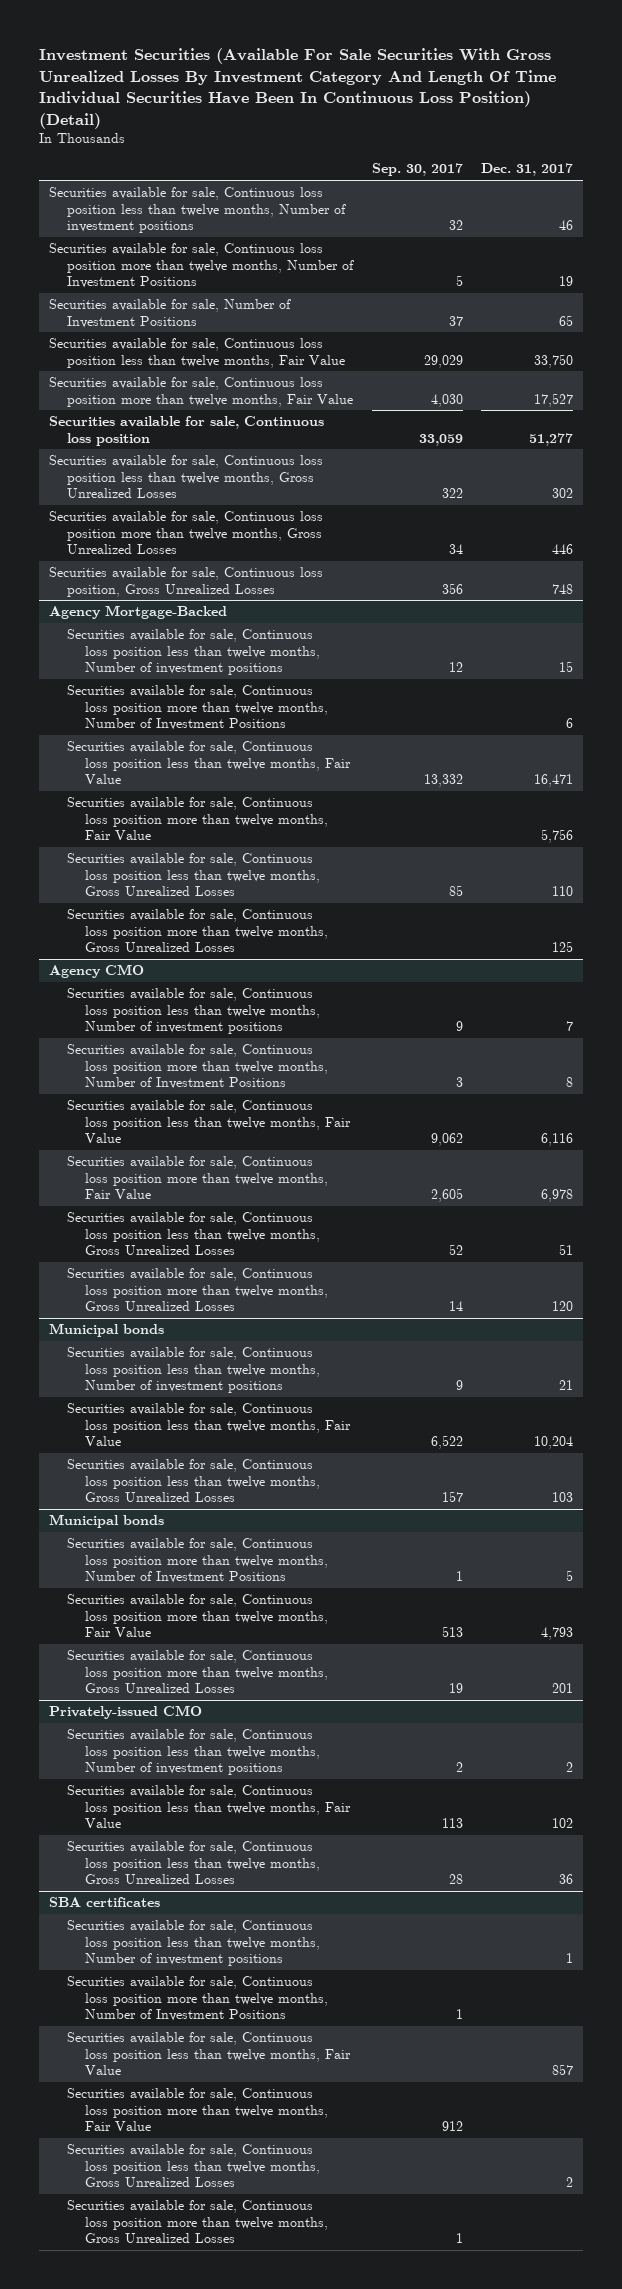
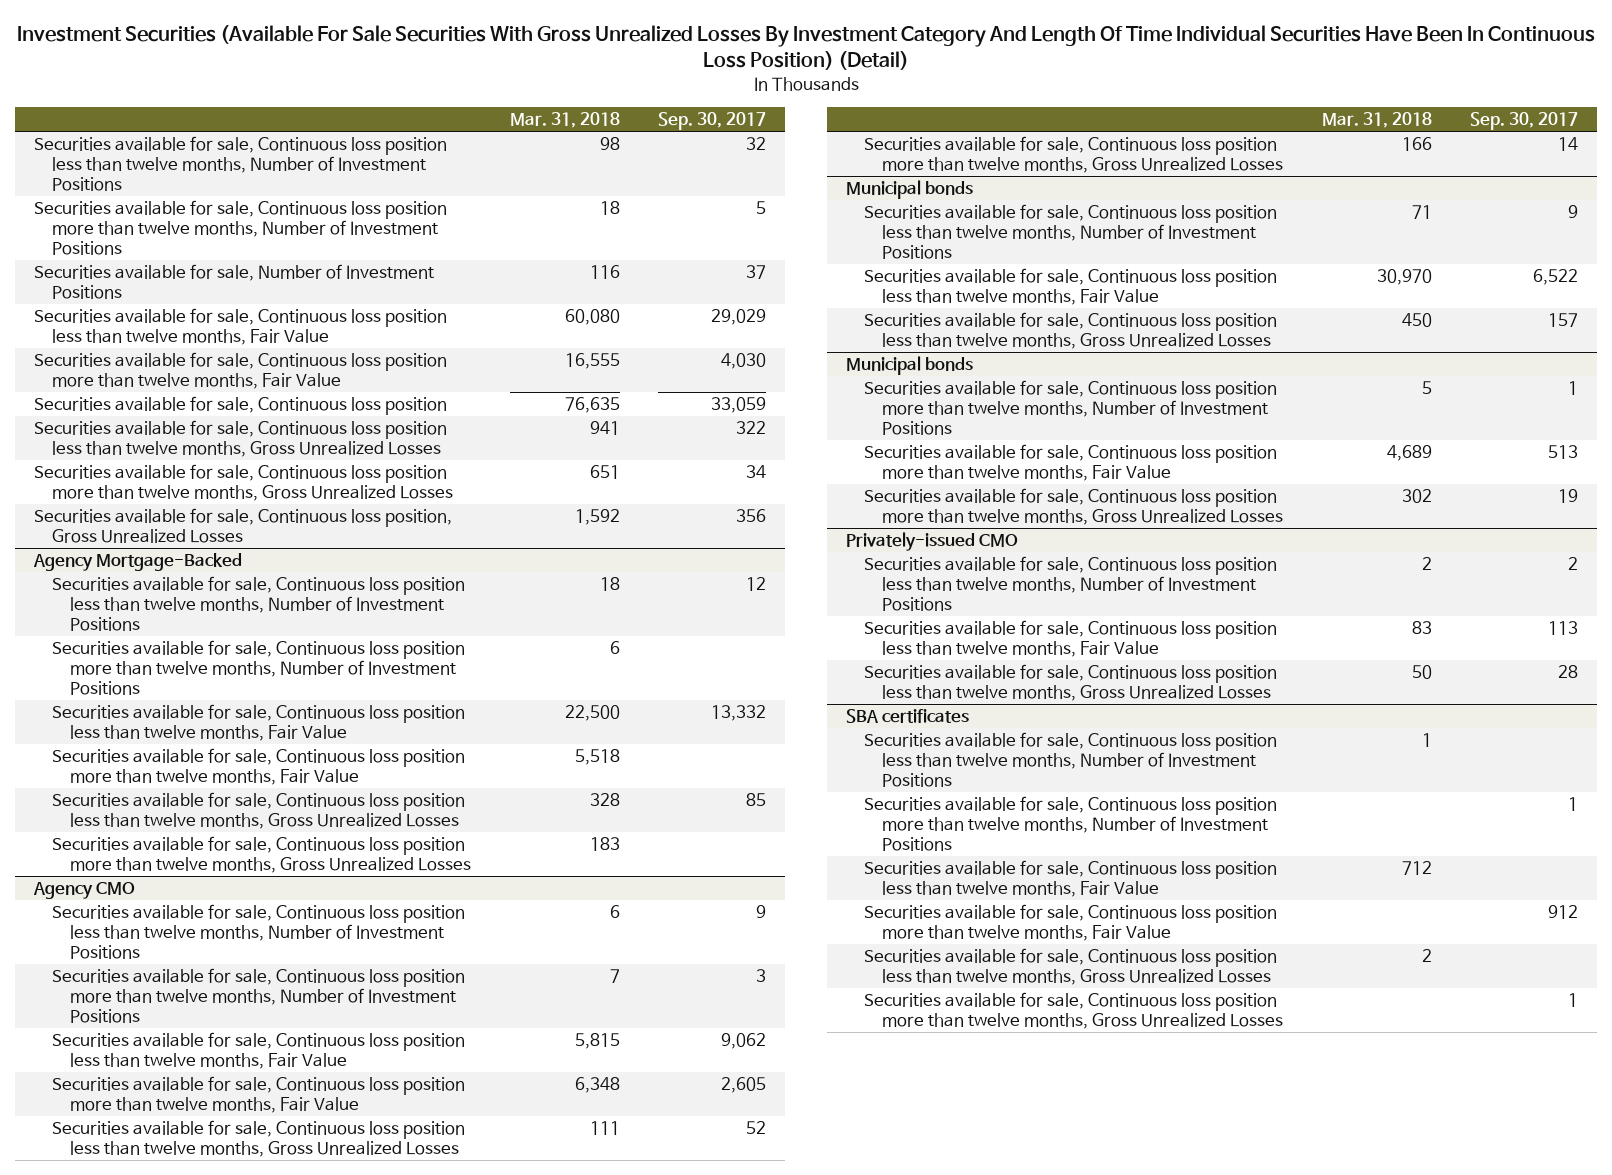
- | Sep. 30, 2017 | Dec. 31, 2017
+ | Mar. 31, 2018 | Sep. 30, 2017
- Securities available for sale, Continuous loss position less than twelve months, Number of investment positions | 32 | 46
+ Securities available for sale, Continuous loss position less than twelve months, Number of Investment Positions | 98 | 32
@ Agency Mortgage-Backed
- Securities available for sale, Continuous loss position less than twelve months, Number of investment positions | 12 | 15
+ Securities available for sale, Continuous loss position less than twelve months, Number of Investment Positions | 18 | 12
@ Agency CMO
- Securities available for sale, Continuous loss position less than twelve months, Number of investment positions | 9 | 7
+ Securities available for sale, Continuous loss position less than twelve months, Number of Investment Positions | 6 | 9
@ Municipal bonds
- Securities available for sale, Continuous loss position less than twelve months, Number of investment positions | 9 | 21
+ Securities available for sale, Continuous loss position less than twelve months, Number of Investment Positions | 71 | 9
@ Privately-issued CMO
- Securities available for sale, Continuous loss position less than twelve months, Number of investment positions | 2 | 2
+ Securities available for sale, Continuous loss position less than twelve months, Number of Investment Positions | 2 | 2
@ SBA certificates
- Securities available for sale, Continuous loss position less than twelve months, Number of investment positions | | 1
+ Securities available for sale, Continuous loss position less than twelve months, Number of Investment Positions | 1 |

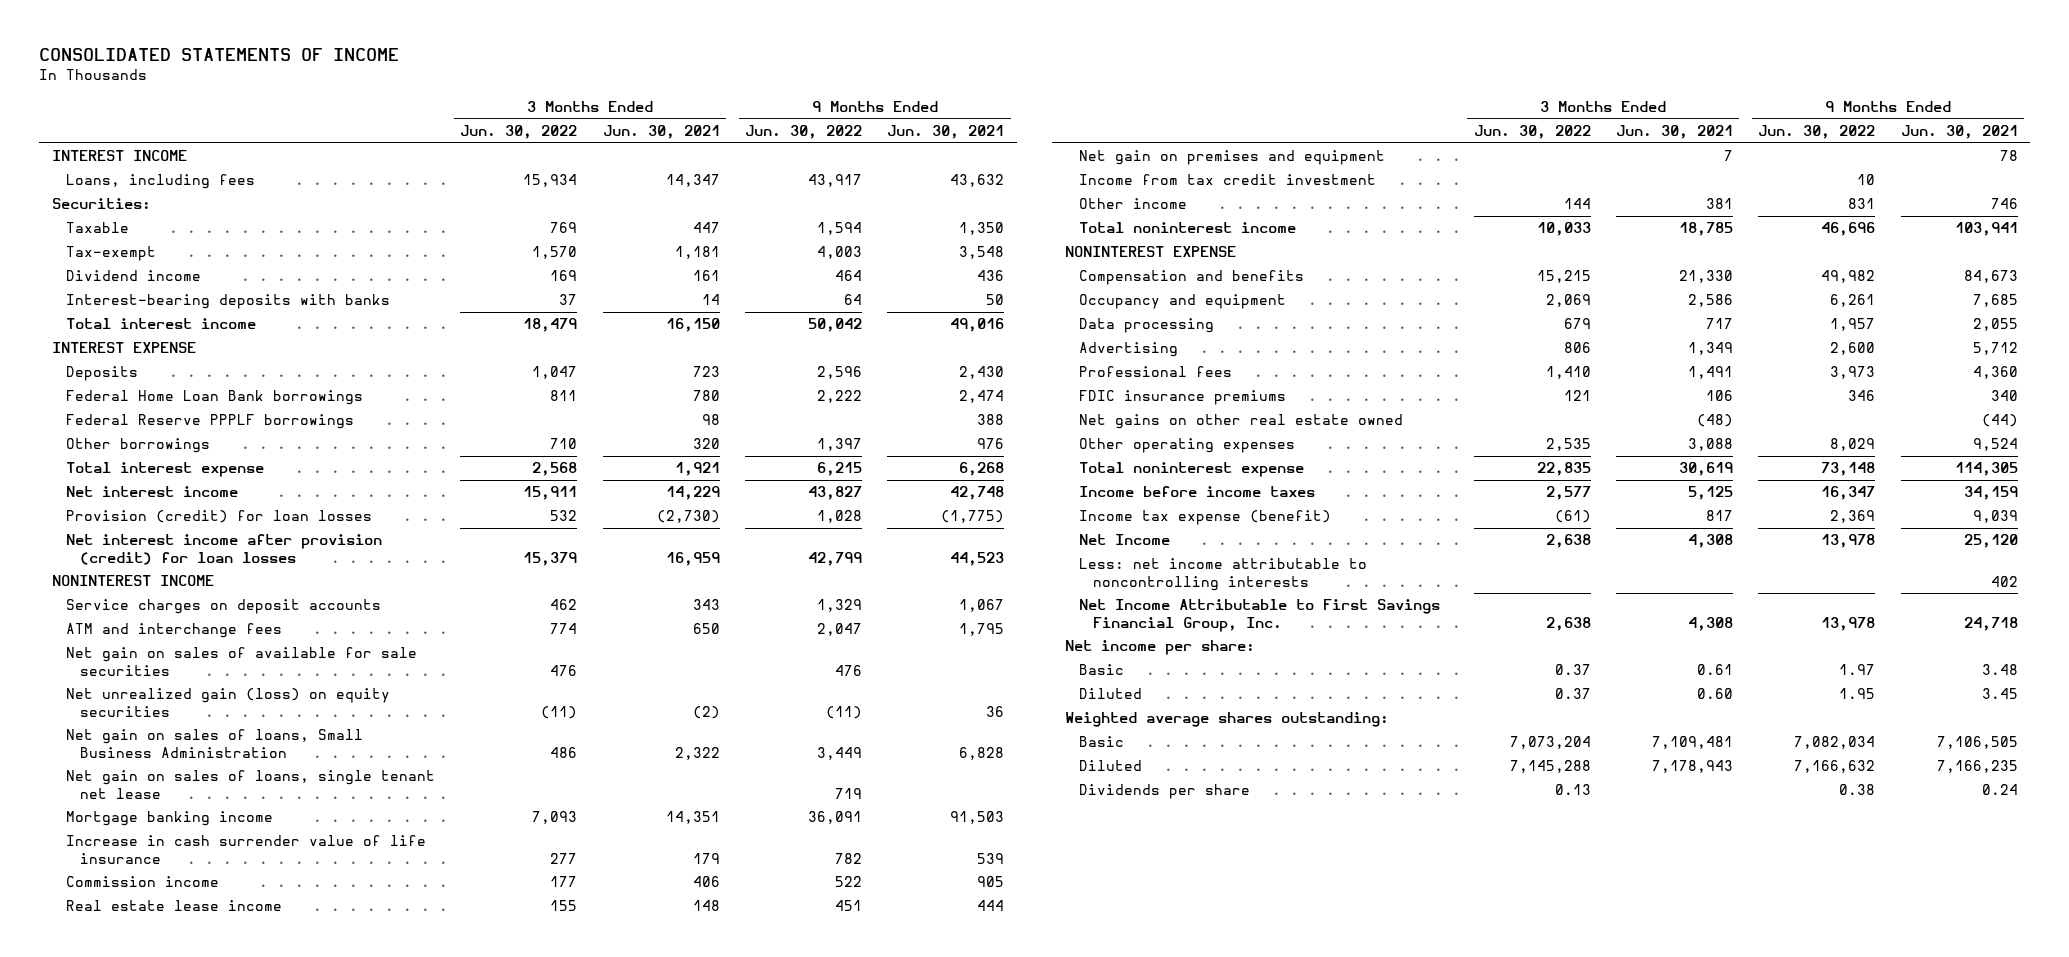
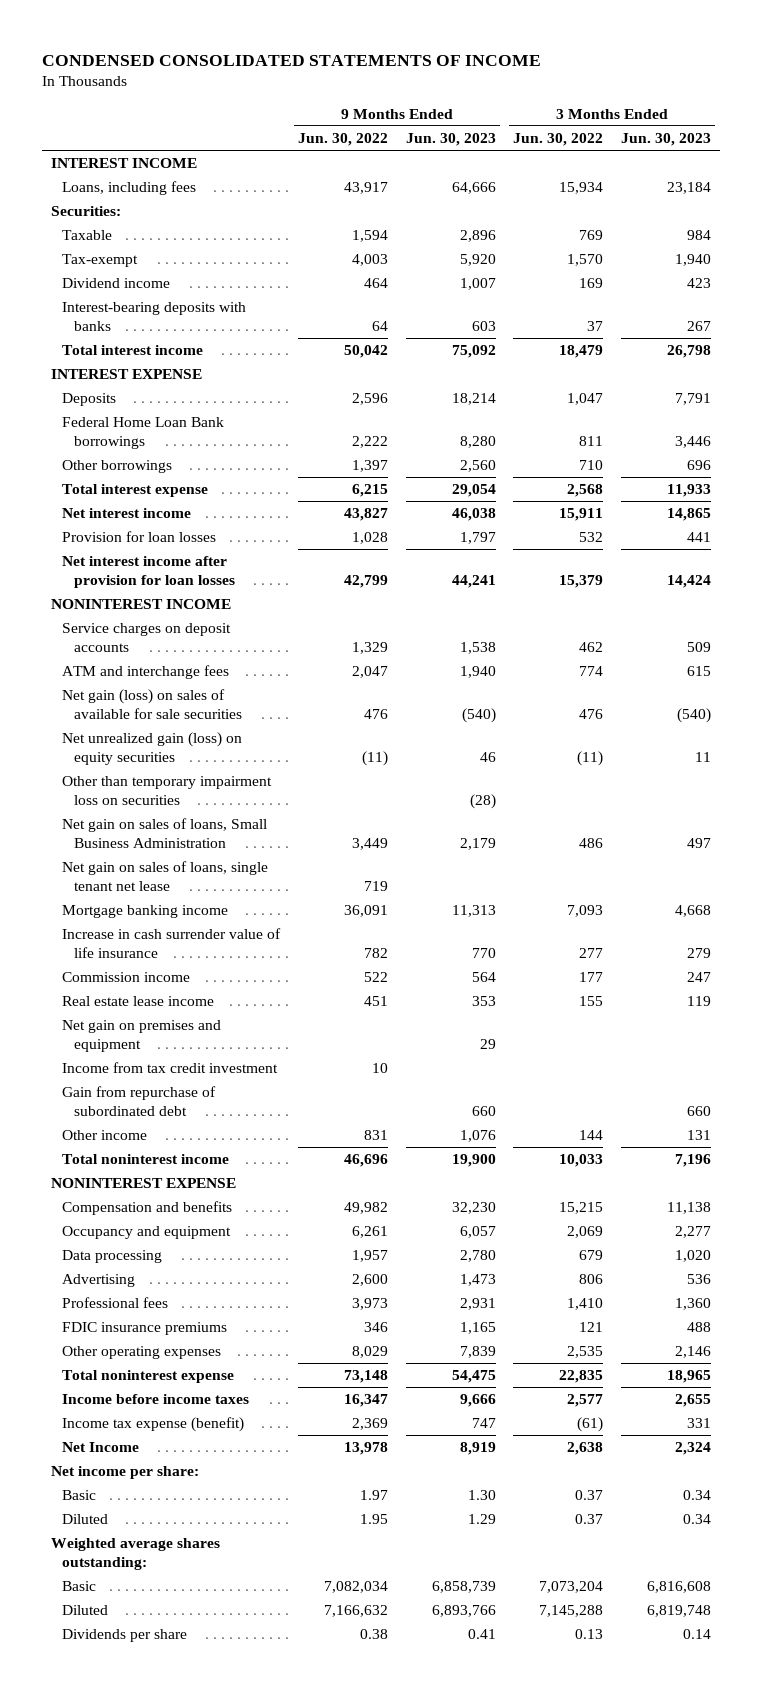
- CONSOLIDATED STATEMENTS OF INCOME
+ CONDENSED CONSOLIDATED STATEMENTS OF INCOME
- | 3 Months Ended Jun. 30, 2022 | 3 Months Ended Jun. 30, 2021 | 9 Months Ended Jun. 30, 2022 | 9 Months Ended Jun. 30, 2021
+ | 9 Months Ended Jun. 30, 2022 | 9 Months Ended Jun. 30, 2023 | 3 Months Ended Jun. 30, 2022 | 3 Months Ended Jun. 30, 2023
- Federal Reserve PPPLF borrowings | | 98 | | 388
- Provision (credit) for loan losses | 532 | (2,730) | 1,028 | (1,775)
- Net interest income after provision (credit) for loan losses | 15,379 | 16,959 | 42,799 | 44,523
+ Provision for loan losses | 1,028 | 1,797 | 532 | 441
+ Net interest income after provision for loan losses | 42,799 | 44,241 | 15,379 | 14,424
- Net gain on sales of available for sale securities | 476 | | 476 |
+ Net gain (loss) on sales of available for sale securities | 476 | (540) | 476 | (540)
+ Other than temporary impairment loss on securities | | (28) | |
+ Gain from repurchase of subordinated debt | | 660 | | 660
- Net gains on other real estate owned | | (48) | | (44)
- Less: net income attributable to noncontrolling interests | | | | 402
- Net Income Attributable to First Savings Financial Group, Inc. | 2,638 | 4,308 | 13,978 | 24,718

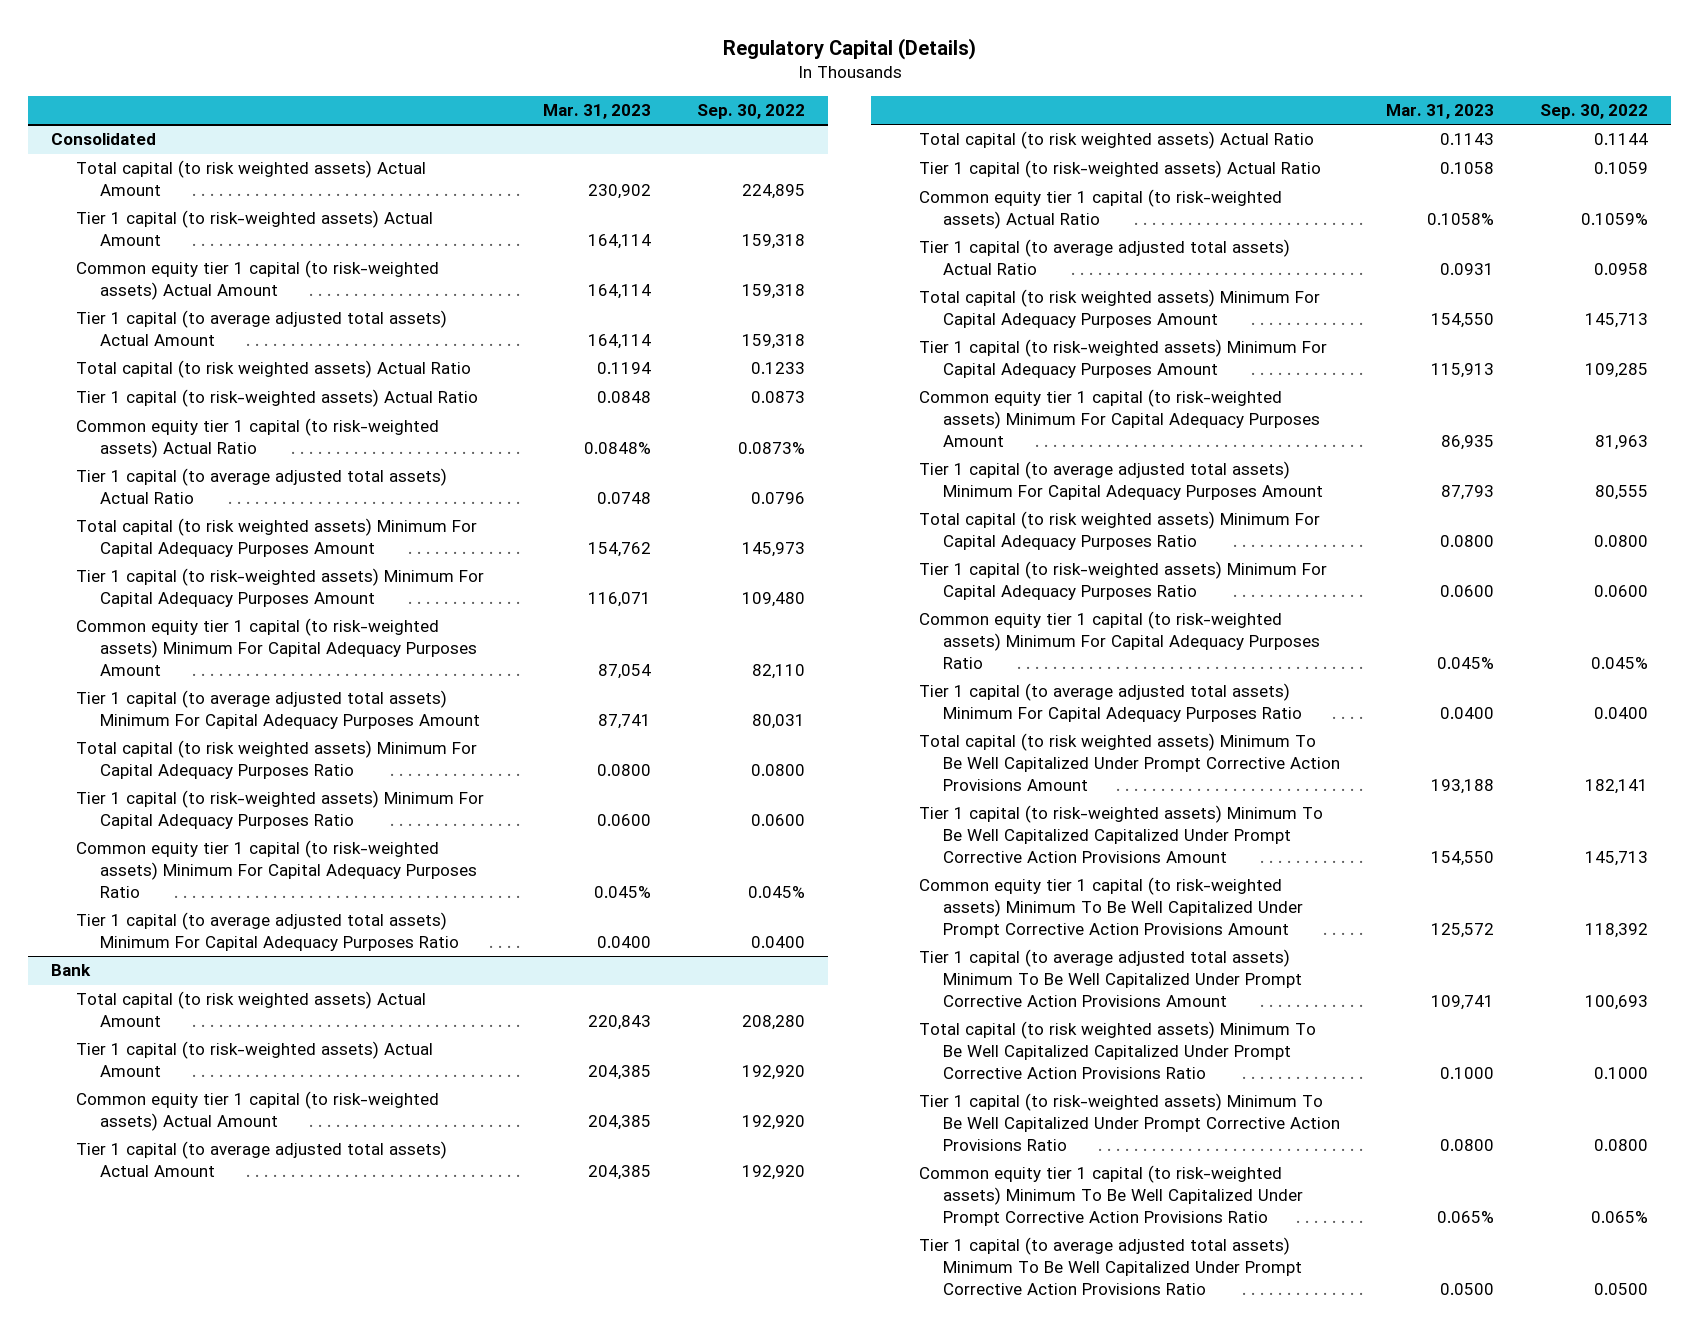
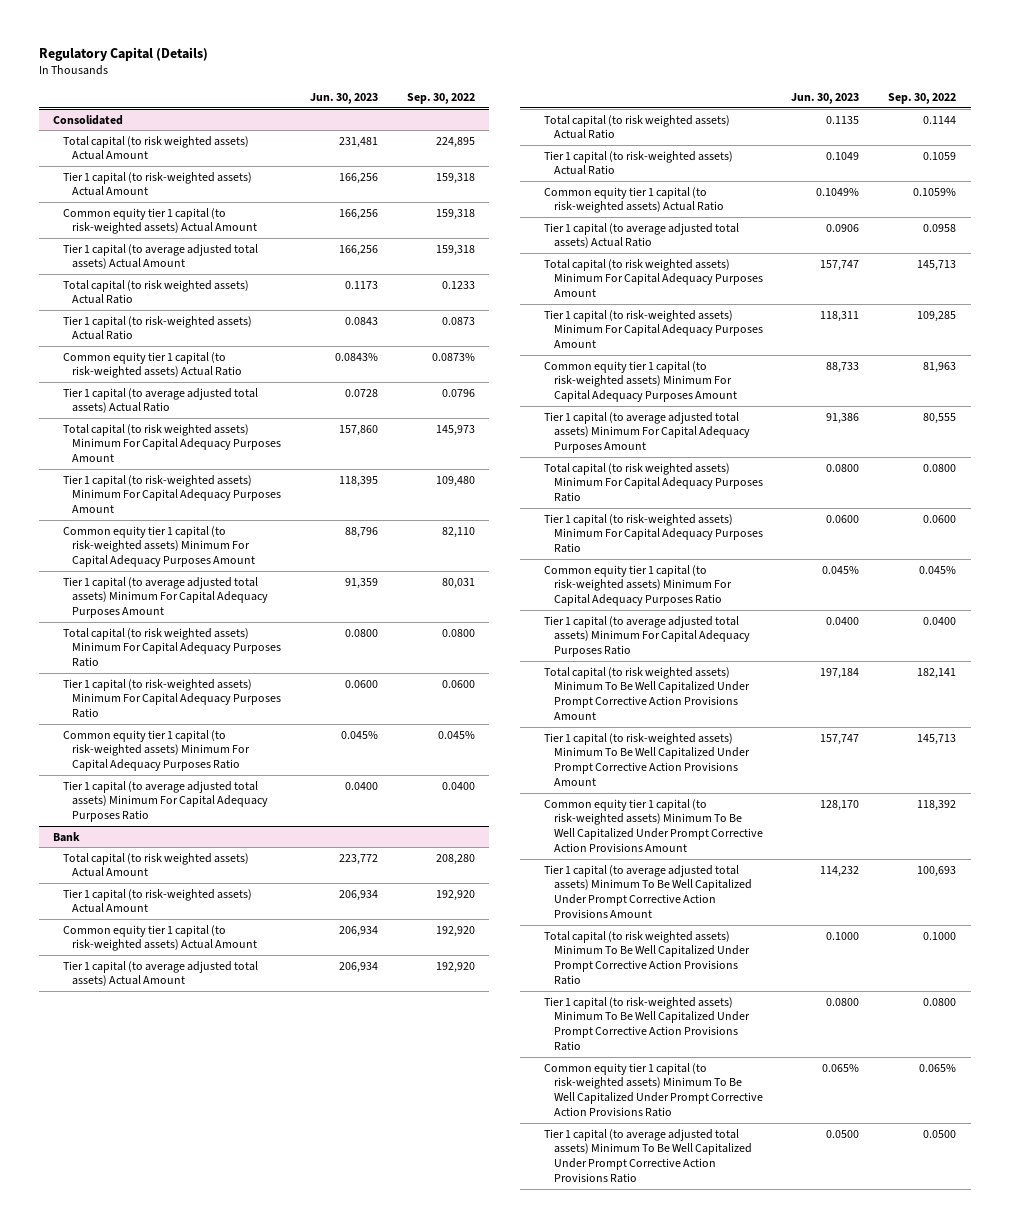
- | Mar. 31, 2023 | Sep. 30, 2022
+ | Jun. 30, 2023 | Sep. 30, 2022
@ Bank
- Tier 1 capital (to risk-weighted assets) Minimum To Be Well Capitalized Capitalized Under Prompt Corrective Action Provisions Amount | 154,550 | 145,713
+ Tier 1 capital (to risk-weighted assets) Minimum To Be Well Capitalized Under Prompt Corrective Action Provisions Amount | 157,747 | 145,713
- Total capital (to risk weighted assets) Minimum To Be Well Capitalized Capitalized Under Prompt Corrective Action Provisions Ratio | 0.1000 | 0.1000
+ Total capital (to risk weighted assets) Minimum To Be Well Capitalized Under Prompt Corrective Action Provisions Ratio | 0.1000 | 0.1000

